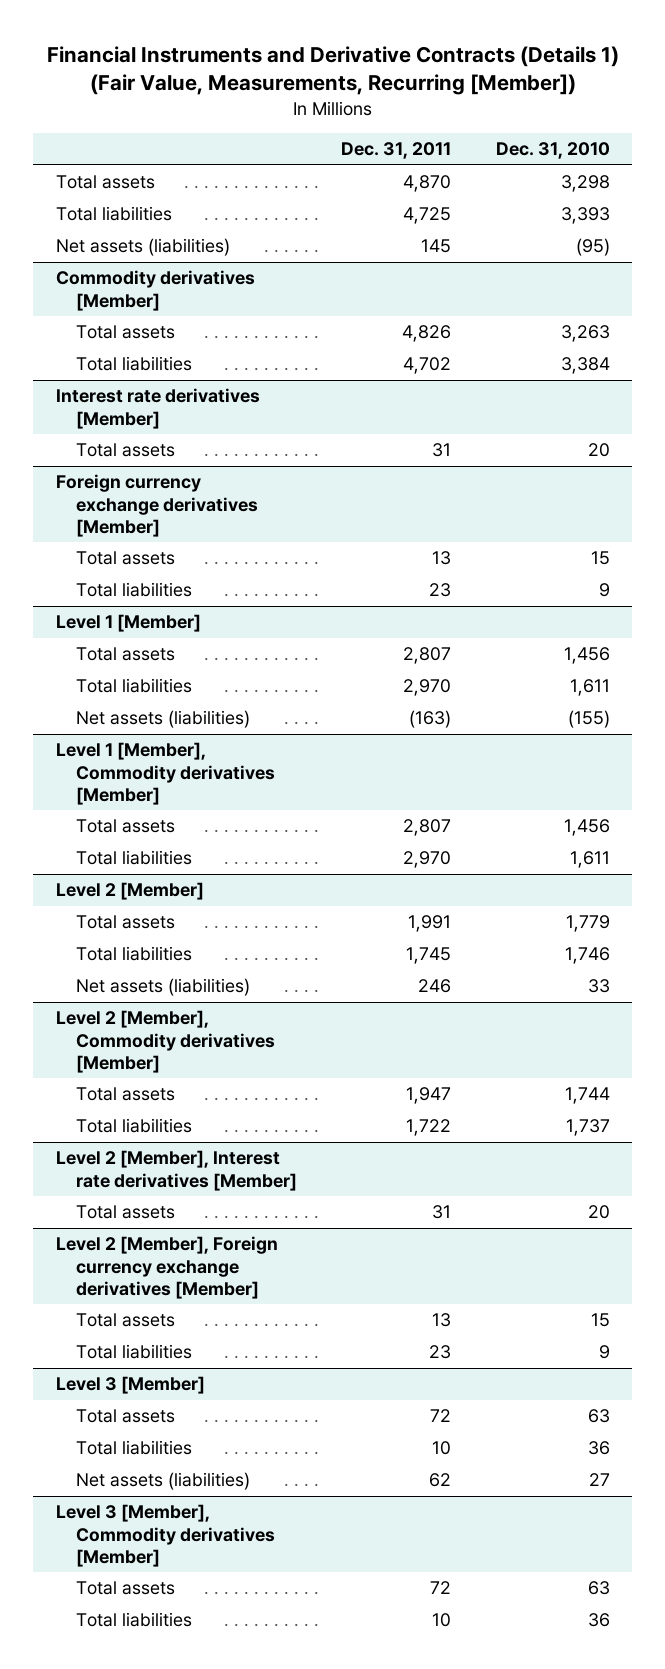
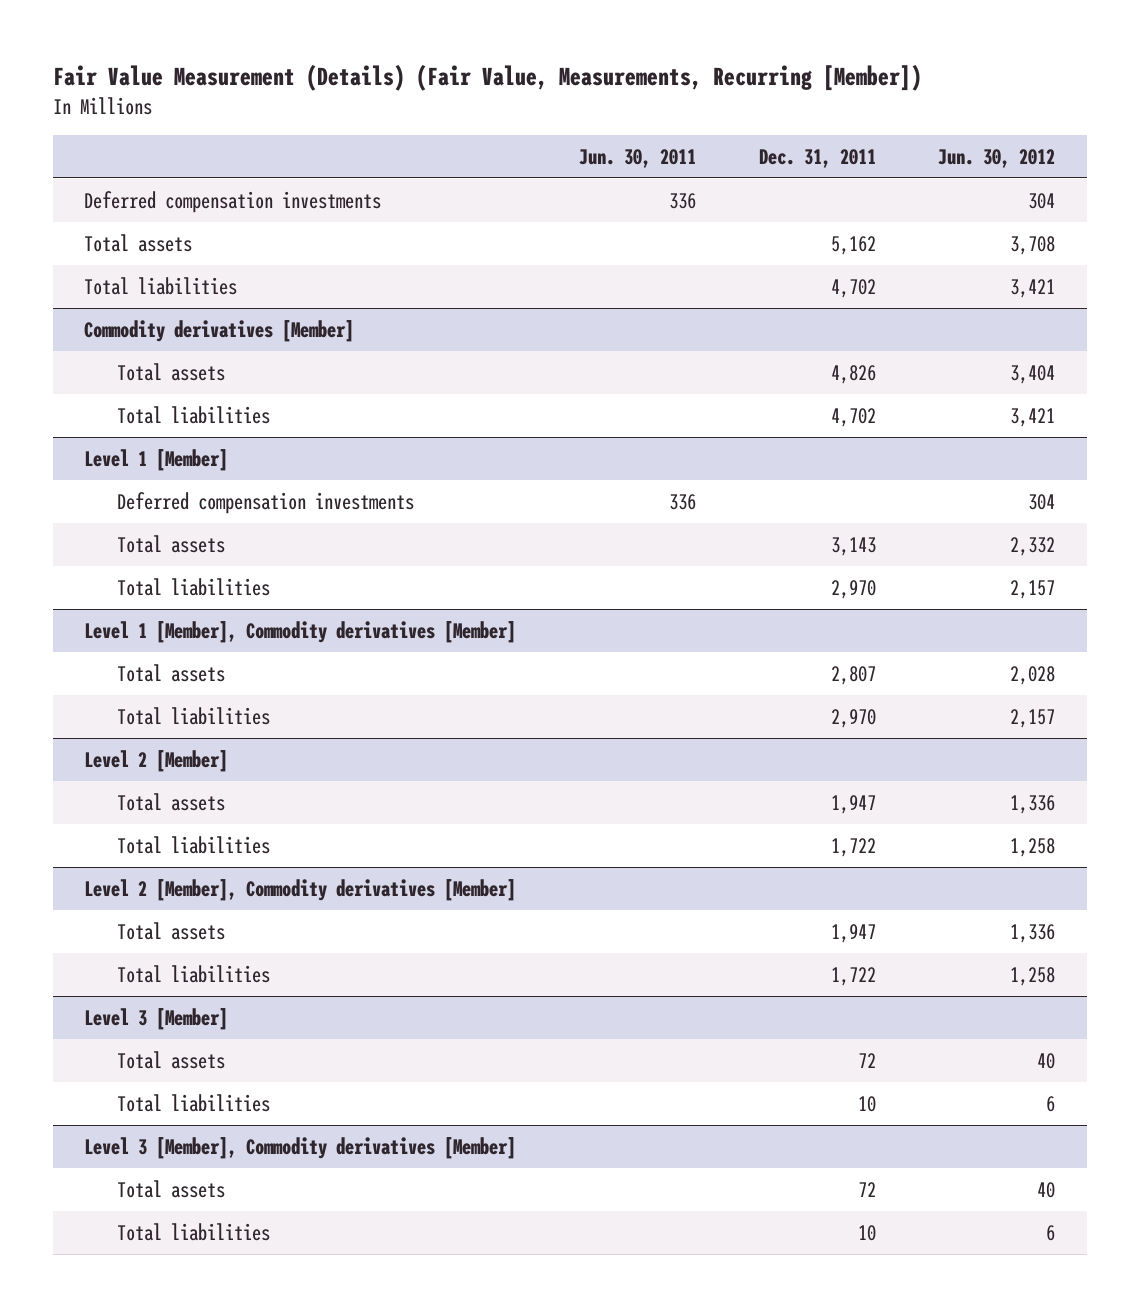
- Financial Instruments and Derivative Contracts (Details 1) (Fair Value, Measurements, Recurring [Member])
+ Fair Value Measurement (Details) (Fair Value, Measurements, Recurring [Member])
- | Dec. 31, 2011 | Dec. 31, 2010
+ | Jun. 30, 2011 | Dec. 31, 2011 | Jun. 30, 2012
- Total assets | 4,870 | 3,298
- Total liabilities | 4,725 | 3,393
- Net assets (liabilities) | 145 | (95)
+ Deferred compensation investments | 336 | | 304
+ Total assets | | 5,162 | 3,708
+ Total liabilities | | 4,702 | 3,421
- Interest rate derivatives [Member]
- Total assets | 31 | 20
- Foreign currency exchange derivatives [Member]
- Total assets | 13 | 15
- Total liabilities | 23 | 9
@ Level 1 [Member]
- Total assets | 2,807 | 1,456
+ Deferred compensation investments | 336 | | 304
+ Total assets | | 3,143 | 2,332
- Net assets (liabilities) | (163) | (155)
@ Level 2 [Member]
- Total assets | 1,991 | 1,779
- Total liabilities | 1,745 | 1,746
- Net assets (liabilities) | 246 | 33
+ Total assets | | 1,947 | 1,336
+ Total liabilities | | 1,722 | 1,258
- Level 2 [Member], Interest rate derivatives [Member]
- Total assets | 31 | 20
- Level 2 [Member], Foreign currency exchange derivatives [Member]
- Total assets | 13 | 15
- Total liabilities | 23 | 9
@ Level 3 [Member]
- Net assets (liabilities) | 62 | 27

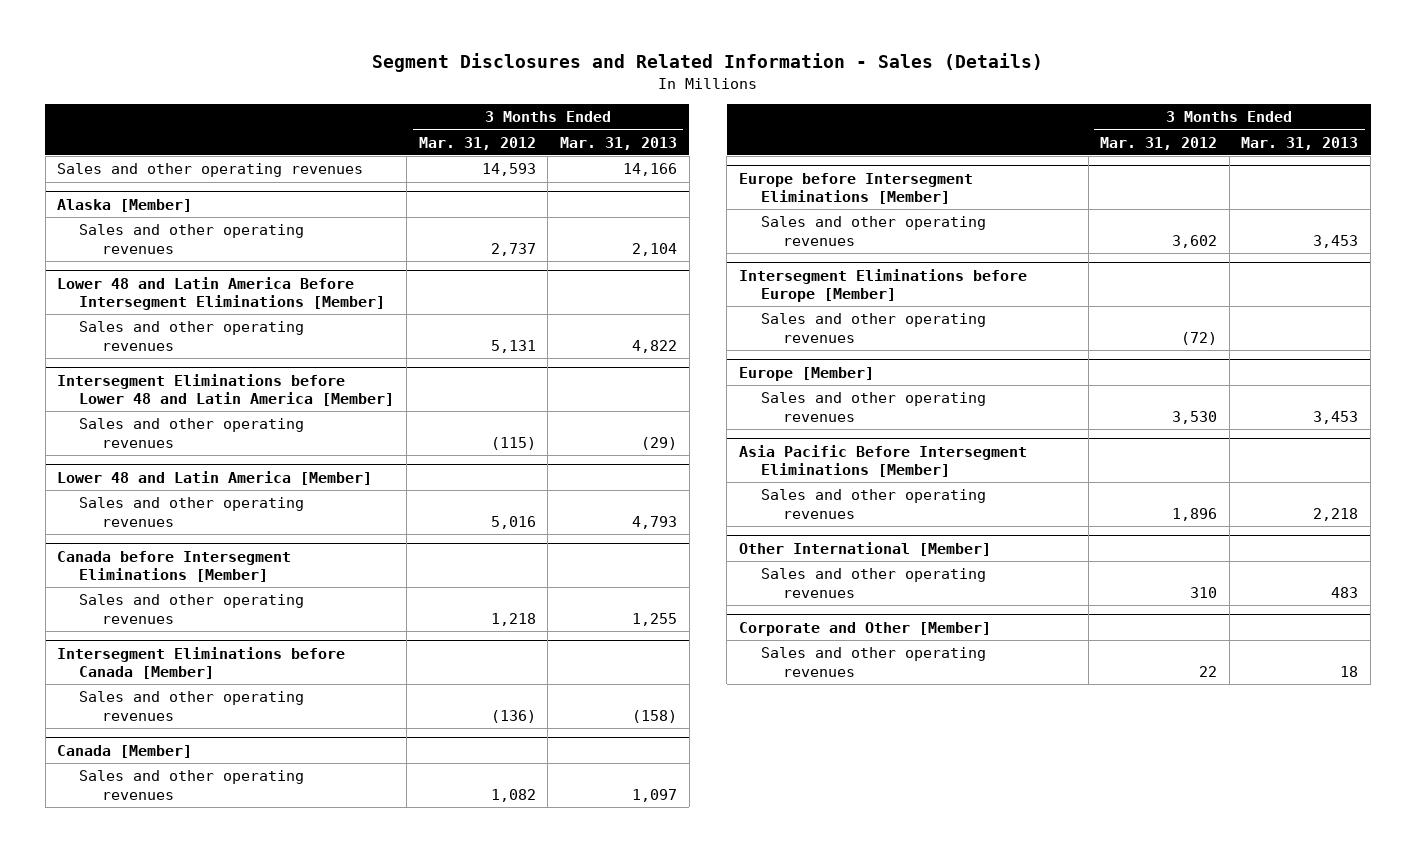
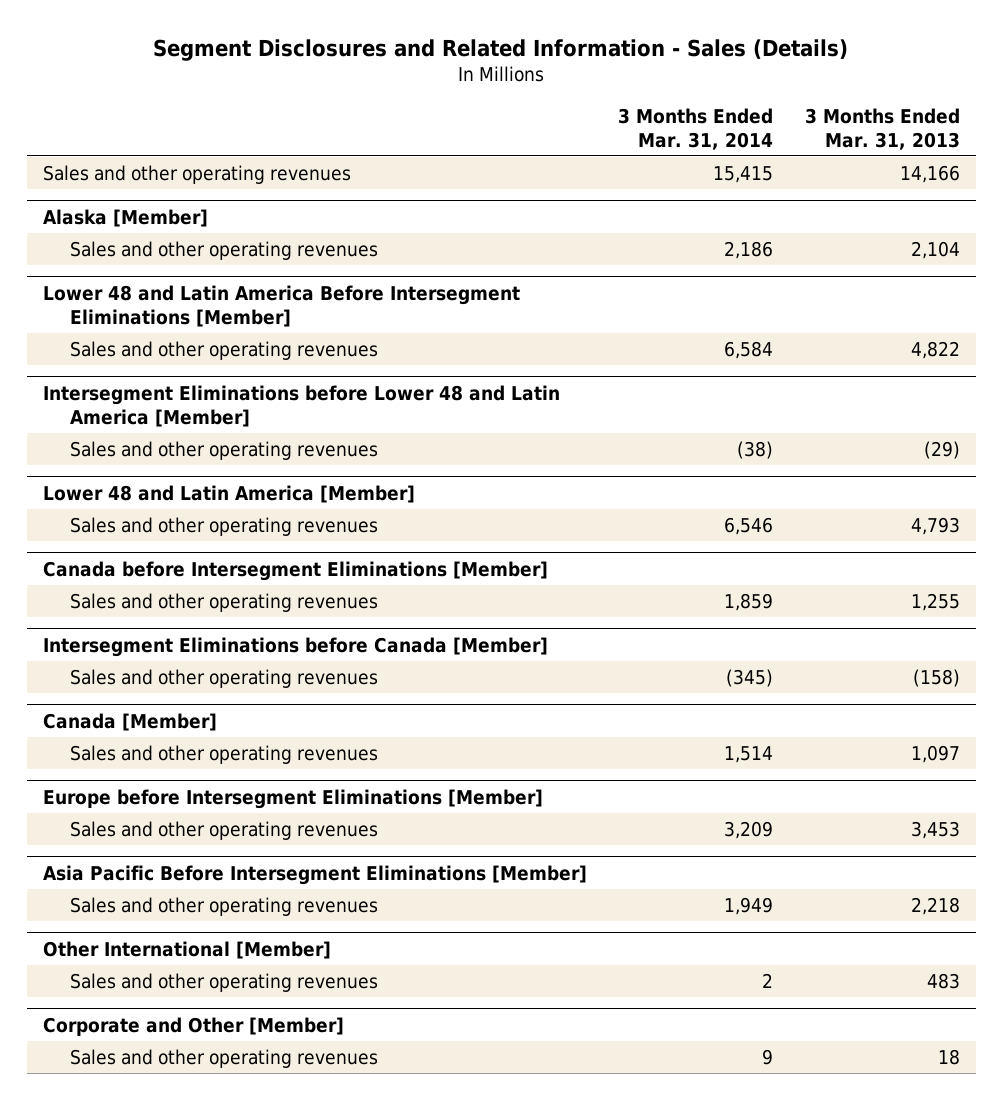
- | 3 Months Ended Mar. 31, 2012 | 3 Months Ended Mar. 31, 2013
+ | 3 Months Ended Mar. 31, 2014 | 3 Months Ended Mar. 31, 2013
- Intersegment Eliminations before Europe [Member]
- Sales and other operating revenues | (72) |
- Europe [Member]
- Sales and other operating revenues | 3,530 | 3,453

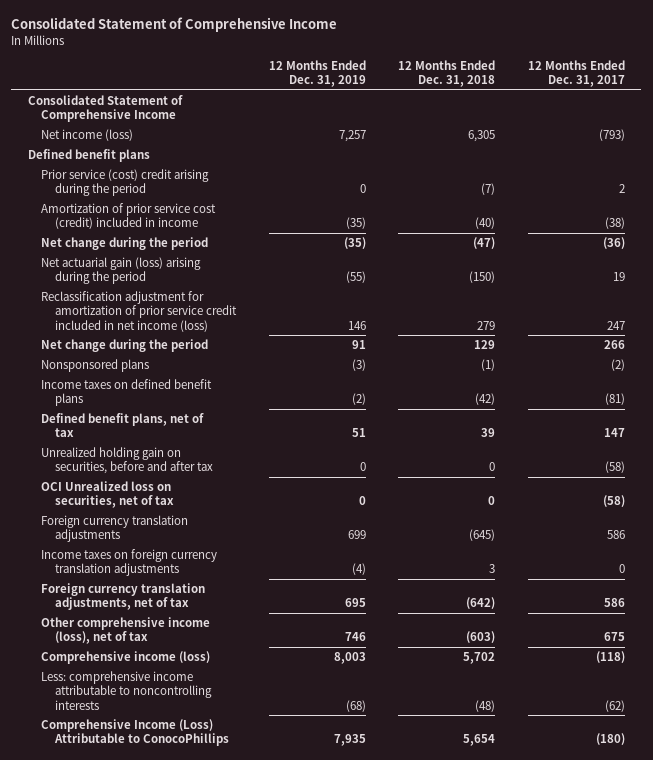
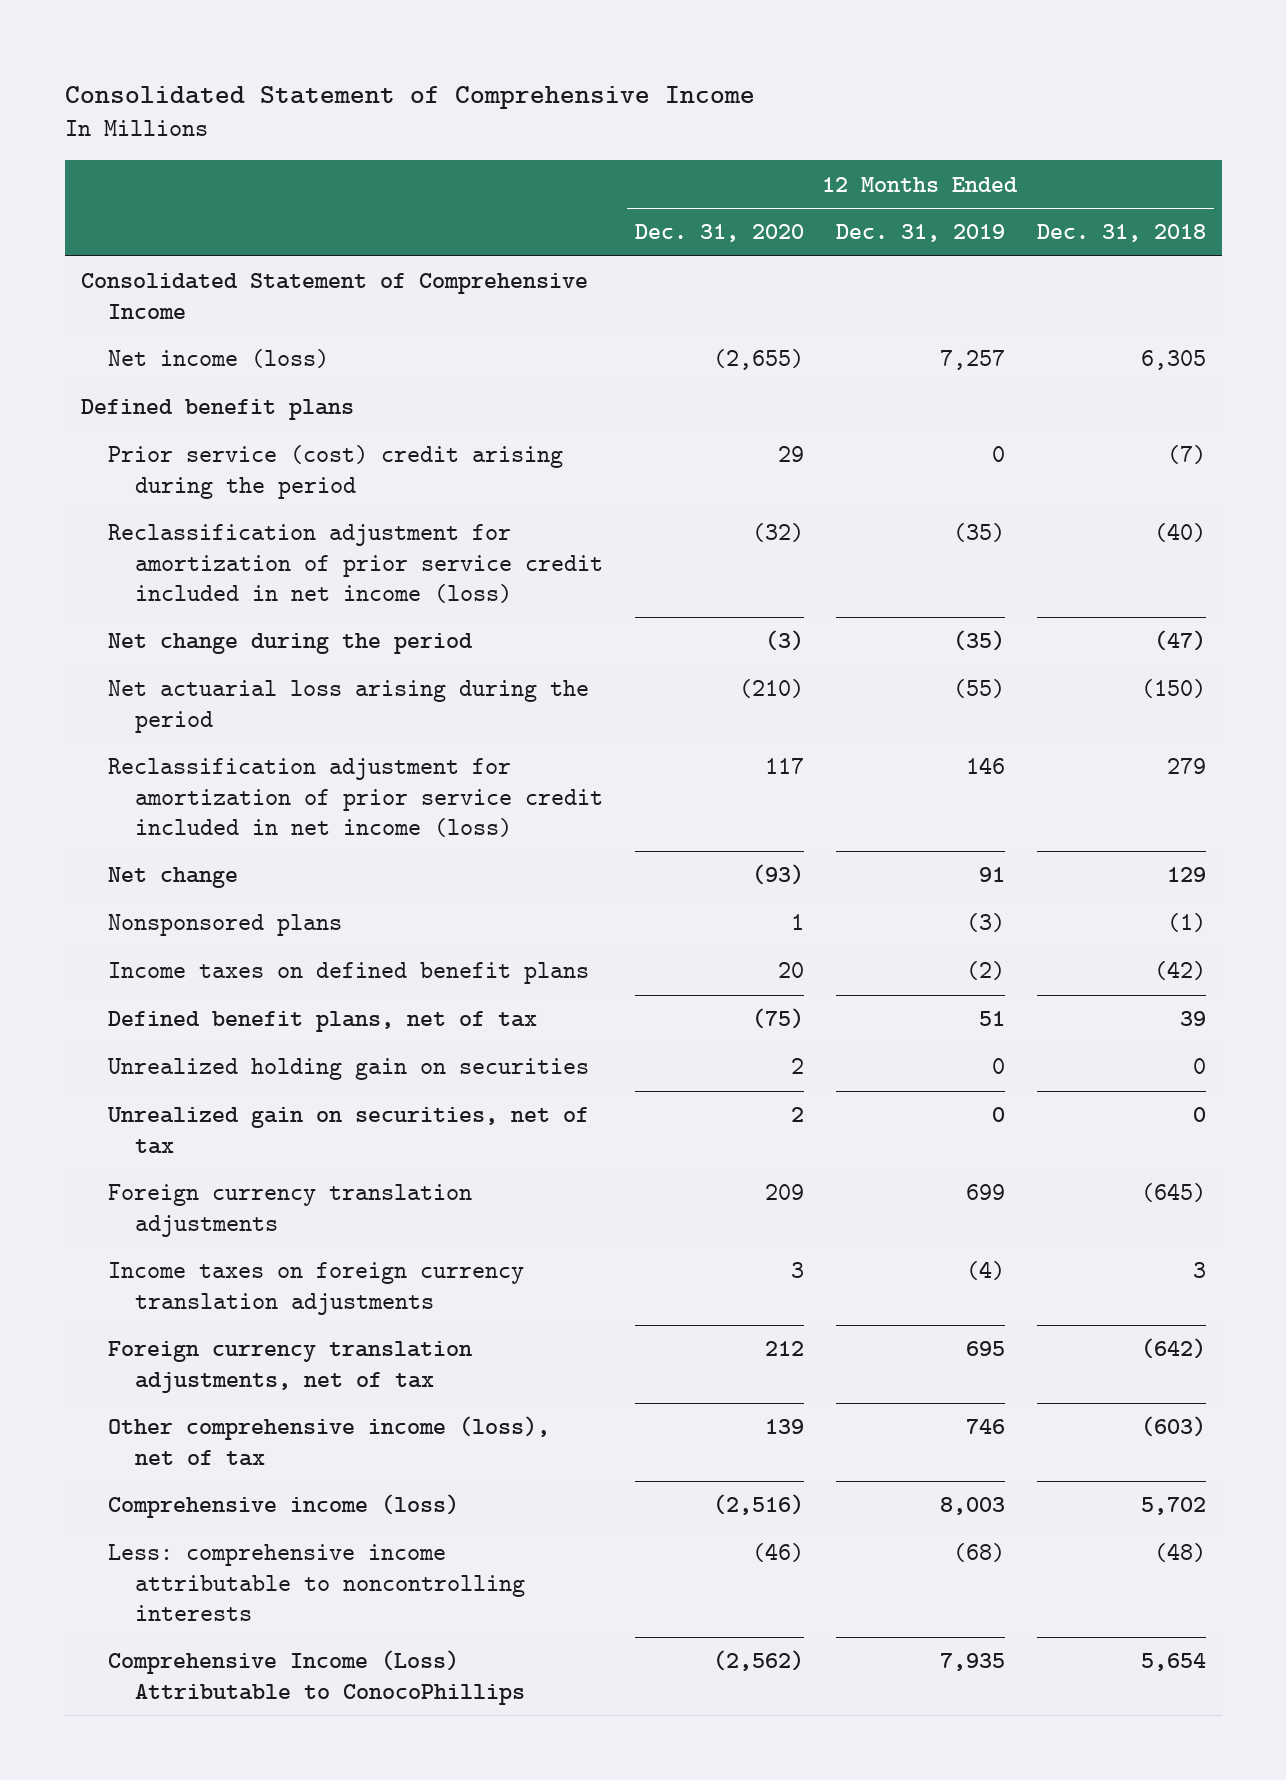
- | 12 Months Ended Dec. 31, 2019 | 12 Months Ended Dec. 31, 2018 | 12 Months Ended Dec. 31, 2017
+ | 12 Months Ended Dec. 31, 2020 | 12 Months Ended Dec. 31, 2019 | 12 Months Ended Dec. 31, 2018
- Amortization of prior service cost (credit) included in income | (35) | (40) | (38)
+ Reclassification adjustment for amortization of prior service credit included in net income (loss) | (32) | (35) | (40)
- Net actuarial gain (loss) arising during the period | (55) | (150) | 19
+ Net actuarial loss arising during the period | (210) | (55) | (150)
- Net change during the period | 91 | 129 | 266
+ Net change | (93) | 91 | 129
- Unrealized holding gain on securities, before and after tax | 0 | 0 | (58)
- OCI Unrealized loss on securities, net of tax | 0 | 0 | (58)
+ Unrealized holding gain on securities | 2 | 0 | 0
+ Unrealized gain on securities, net of tax | 2 | 0 | 0

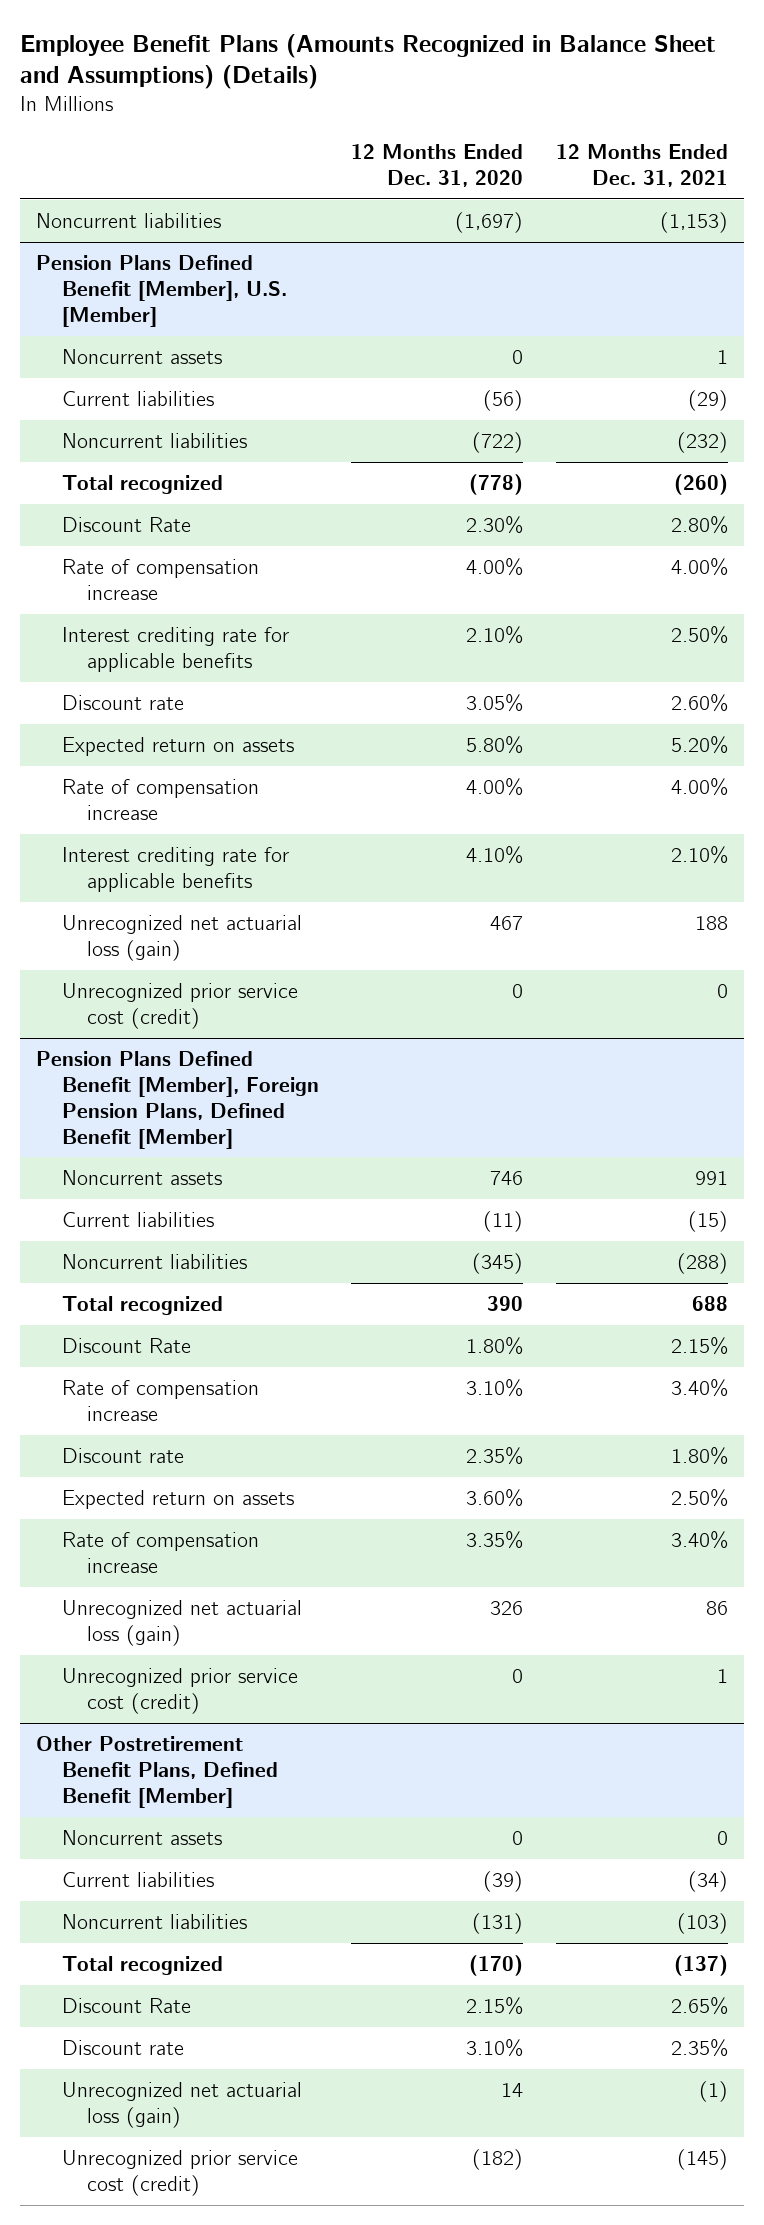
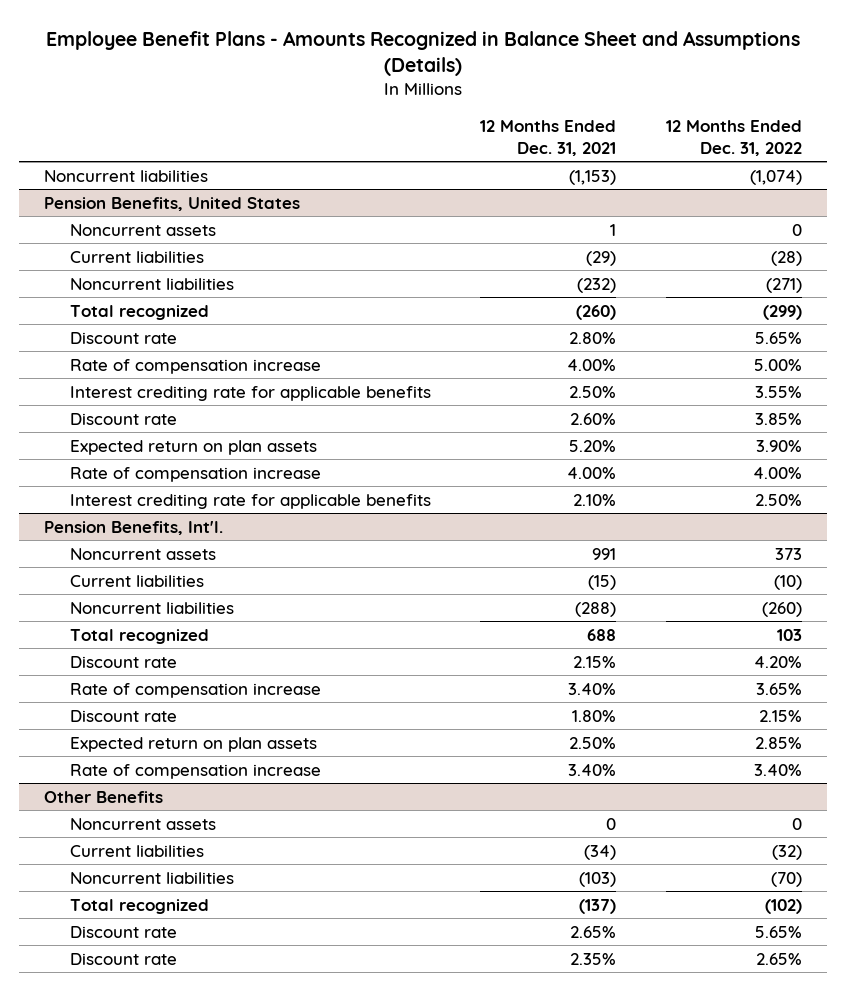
- Employee Benefit Plans (Amounts Recognized in Balance Sheet and Assumptions) (Details)
+ Employee Benefit Plans - Amounts Recognized in Balance Sheet and Assumptions (Details)
- | 12 Months Ended Dec. 31, 2020 | 12 Months Ended Dec. 31, 2021
+ | 12 Months Ended Dec. 31, 2021 | 12 Months Ended Dec. 31, 2022
- Pension Plans Defined Benefit [Member], U.S. [Member]
+ Pension Benefits, United States
- Discount Rate | 2.30% | 2.80%
+ Discount rate | 2.80% | 5.65%
- Expected return on assets | 5.80% | 5.20%
+ Expected return on plan assets | 5.20% | 3.90%
- Unrecognized net actuarial loss (gain) | 467 | 188
- Unrecognized prior service cost (credit) | 0 | 0
- Pension Plans Defined Benefit [Member], Foreign Pension Plans, Defined Benefit [Member]
+ Pension Benefits, Int'l.
- Discount Rate | 1.80% | 2.15%
+ Discount rate | 2.15% | 4.20%
- Expected return on assets | 3.60% | 2.50%
+ Expected return on plan assets | 2.50% | 2.85%
- Unrecognized net actuarial loss (gain) | 326 | 86
- Unrecognized prior service cost (credit) | 0 | 1
- Other Postretirement Benefit Plans, Defined Benefit [Member]
+ Other Benefits
- Discount Rate | 2.15% | 2.65%
+ Discount rate | 2.65% | 5.65%
- Unrecognized net actuarial loss (gain) | 14 | (1)
- Unrecognized prior service cost (credit) | (182) | (145)

